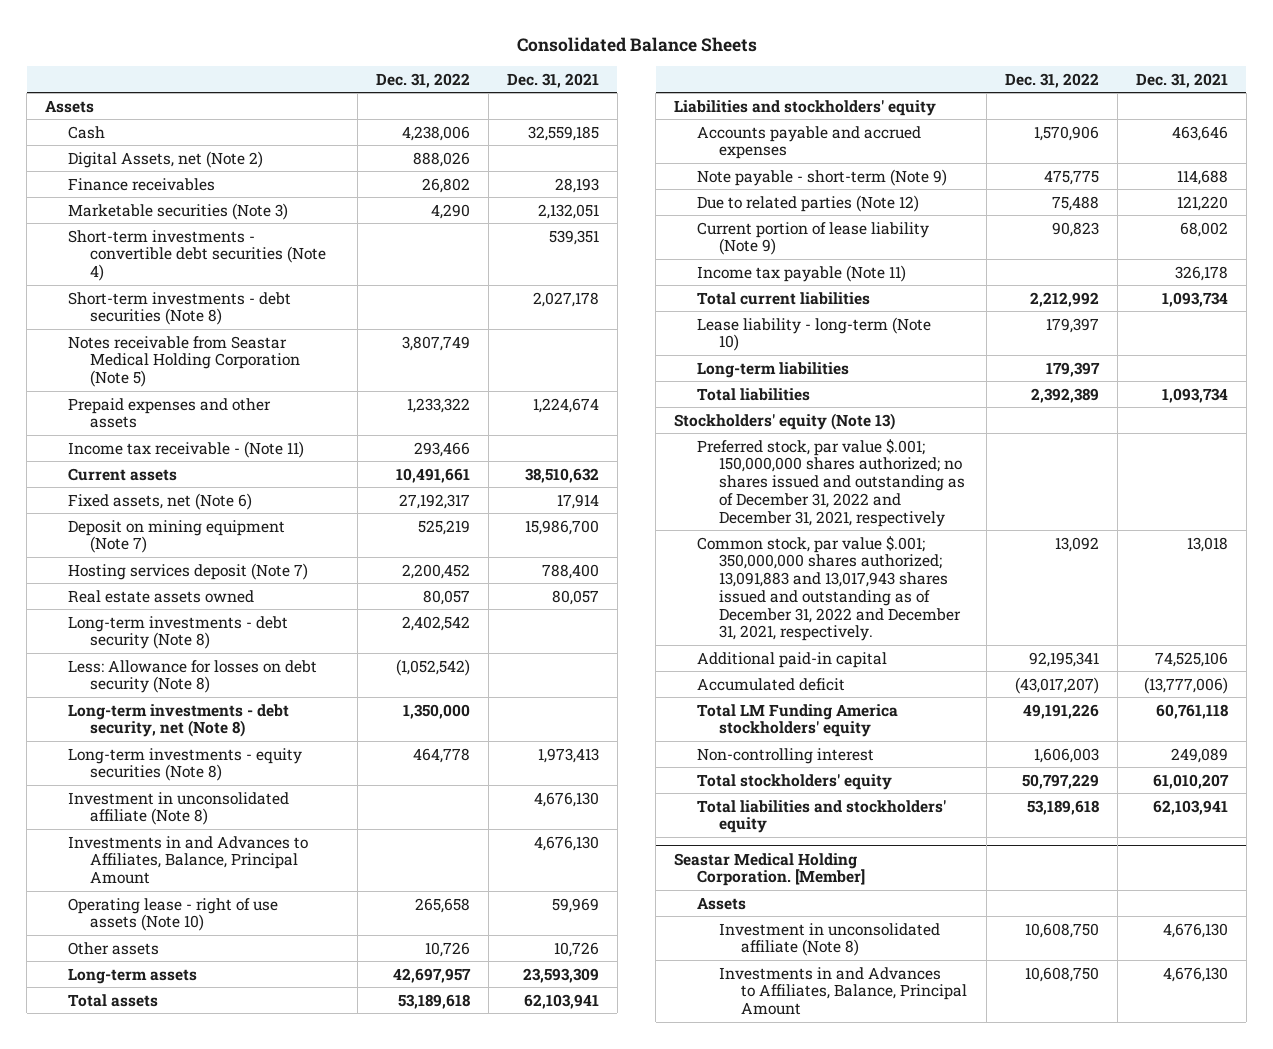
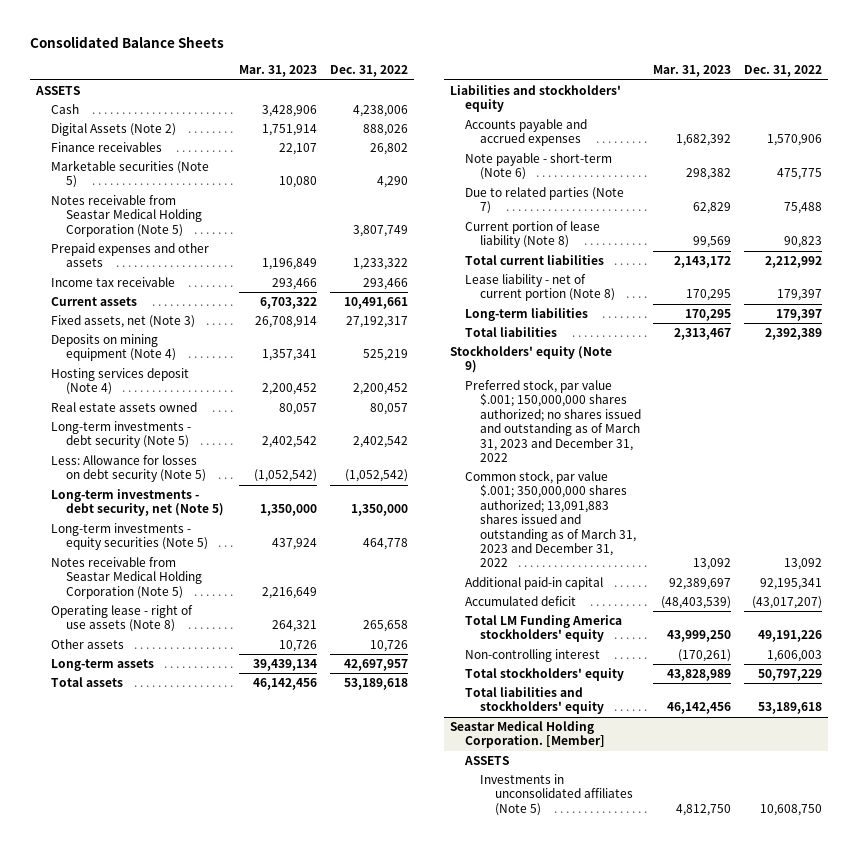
- | Dec. 31, 2022 | Dec. 31, 2021
+ | Mar. 31, 2023 | Dec. 31, 2022
- Assets
+ ASSETS
- Digital Assets, net (Note 2) | 888,026 |
+ Digital Assets (Note 2) | 1,751,914 | 888,026
- Marketable securities (Note 3) | 4,290 | 2,132,051
- Short-term investments - convertible debt securities (Note 4) | | 539,351
- Short-term investments - debt securities (Note 8) | | 2,027,178
+ Marketable securities (Note 5) | 10,080 | 4,290
- Income tax receivable - (Note 11) | 293,466 |
+ Income tax receivable | 293,466 | 293,466
- Fixed assets, net (Note 6) | 27,192,317 | 17,914
- Deposit on mining equipment (Note 7) | 525,219 | 15,986,700
- Hosting services deposit (Note 7) | 2,200,452 | 788,400
+ Fixed assets, net (Note 3) | 26,708,914 | 27,192,317
+ Deposits on mining equipment (Note 4) | 1,357,341 | 525,219
+ Hosting services deposit (Note 4) | 2,200,452 | 2,200,452
- Long-term investments - debt security (Note 8) | 2,402,542 |
- Less: Allowance for losses on debt security (Note 8) | (1,052,542) |
- Long-term investments - debt security, net (Note 8) | 1,350,000 |
- Long-term investments - equity securities (Note 8) | 464,778 | 1,973,413
- Investment in unconsolidated affiliate (Note 8) | | 4,676,130
- Investments in and Advances to Affiliates, Balance, Principal Amount | | 4,676,130
- Operating lease - right of use assets (Note 10) | 265,658 | 59,969
+ Long-term investments - debt security (Note 5) | 2,402,542 | 2,402,542
+ Less: Allowance for losses on debt security (Note 5) | (1,052,542) | (1,052,542)
+ Long-term investments - debt security, net (Note 5) | 1,350,000 | 1,350,000
+ Long-term investments - equity securities (Note 5) | 437,924 | 464,778
+ Notes receivable from Seastar Medical Holding Corporation (Note 5) | 2,216,649 |
+ Operating lease - right of use assets (Note 8) | 264,321 | 265,658
- Note payable - short-term (Note 9) | 475,775 | 114,688
- Due to related parties (Note 12) | 75,488 | 121,220
- Current portion of lease liability (Note 9) | 90,823 | 68,002
- Income tax payable (Note 11) | | 326,178
+ Note payable - short-term (Note 6) | 298,382 | 475,775
+ Due to related parties (Note 7) | 62,829 | 75,488
+ Current portion of lease liability (Note 8) | 99,569 | 90,823
- Lease liability - long-term (Note 10) | 179,397 |
+ Lease liability - net of current portion (Note 8) | 170,295 | 179,397
- Stockholders' equity (Note 13)
- Preferred stock, par value $.001; 150,000,000 shares authorized; no shares issued and outstanding as of December 31, 2022 and December 31, 2021, respectively
- Common stock, par value $.001; 350,000,000 shares authorized; 13,091,883 and 13,017,943 shares issued and outstanding as of December 31, 2022 and December 31, 2021, respectively. | 13,092 | 13,018
+ Stockholders' equity (Note 9)
+ Preferred stock, par value $.001; 150,000,000 shares authorized; no shares issued and outstanding as of March 31, 2023 and December 31, 2022
+ Common stock, par value $.001; 350,000,000 shares authorized; 13,091,883 shares issued and outstanding as of March 31, 2023 and December 31, 2022 | 13,092 | 13,092
@ Seastar Medical Holding Corporation. [Member]
- Assets
- Investment in unconsolidated affiliate (Note 8) | 10,608,750 | 4,676,130
- Investments in and Advances to Affiliates, Balance, Principal Amount | 10,608,750 | 4,676,130
+ ASSETS
+ Investments in unconsolidated affiliates (Note 5) | 4,812,750 | 10,608,750

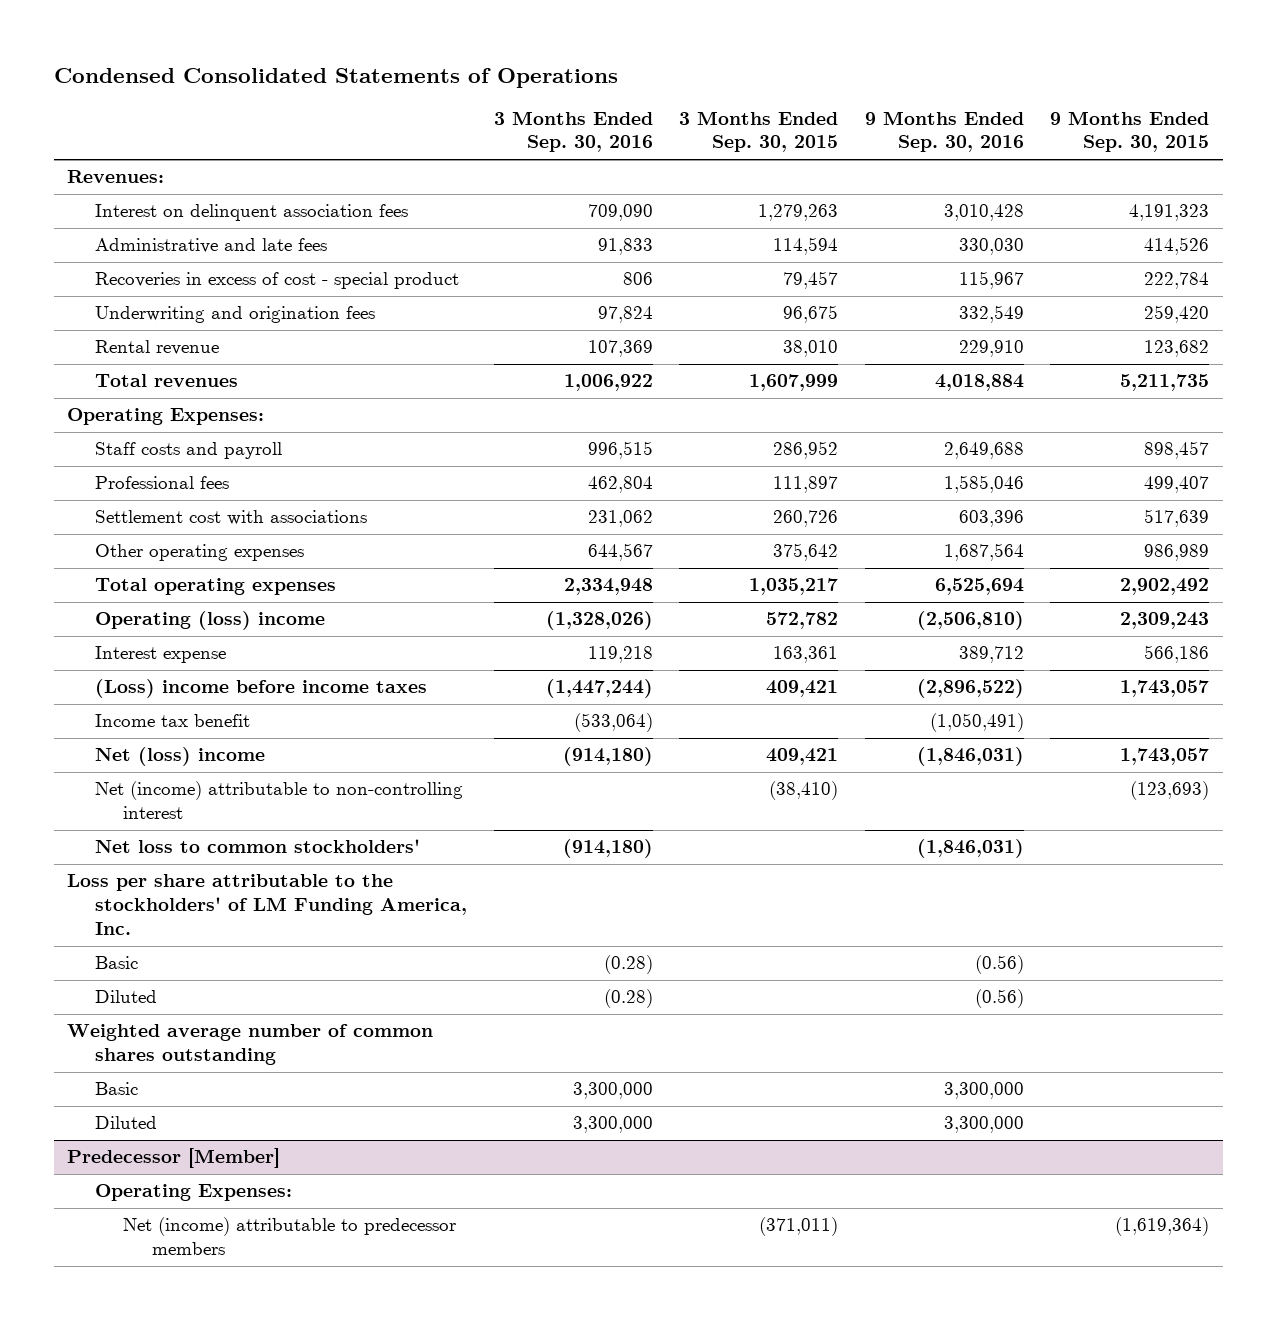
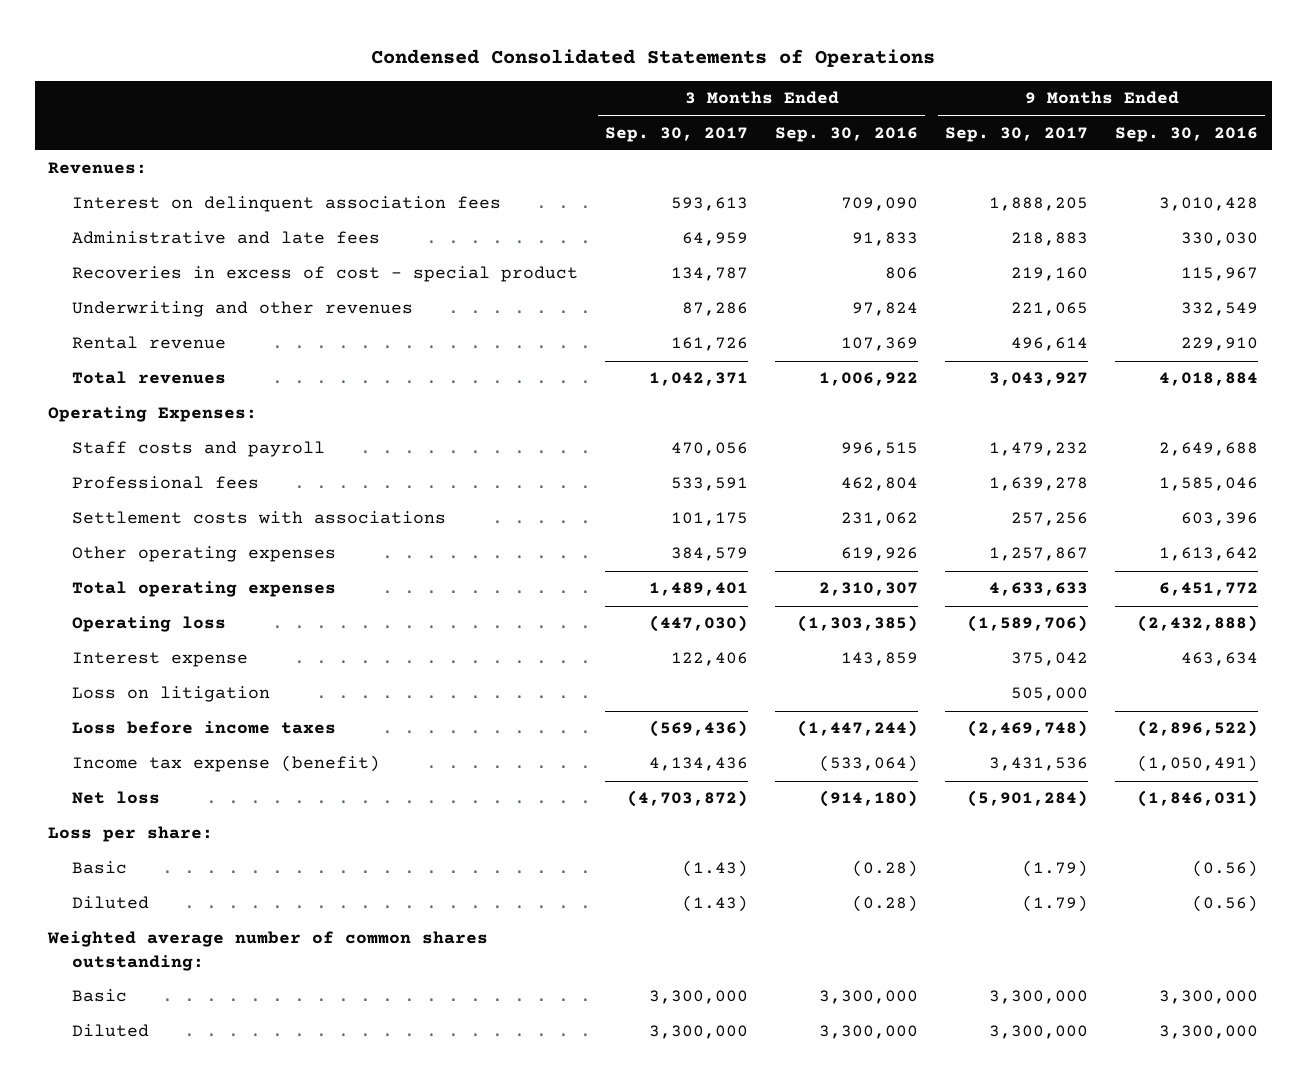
- | 3 Months Ended Sep. 30, 2016 | 3 Months Ended Sep. 30, 2015 | 9 Months Ended Sep. 30, 2016 | 9 Months Ended Sep. 30, 2015
+ | 3 Months Ended Sep. 30, 2017 | 3 Months Ended Sep. 30, 2016 | 9 Months Ended Sep. 30, 2017 | 9 Months Ended Sep. 30, 2016
- Underwriting and origination fees | 97,824 | 96,675 | 332,549 | 259,420
+ Underwriting and other revenues | 87,286 | 97,824 | 221,065 | 332,549
- Settlement cost with associations | 231,062 | 260,726 | 603,396 | 517,639
- Other operating expenses | 644,567 | 375,642 | 1,687,564 | 986,989
- Total operating expenses | 2,334,948 | 1,035,217 | 6,525,694 | 2,902,492
- Operating (loss) income | (1,328,026) | 572,782 | (2,506,810) | 2,309,243
- Interest expense | 119,218 | 163,361 | 389,712 | 566,186
- (Loss) income before income taxes | (1,447,244) | 409,421 | (2,896,522) | 1,743,057
- Income tax benefit | (533,064) | | (1,050,491) |
- Net (loss) income | (914,180) | 409,421 | (1,846,031) | 1,743,057
- Net (income) attributable to non-controlling interest | | (38,410) | | (123,693)
- Net loss to common stockholders' | (914,180) | | (1,846,031) |
- Loss per share attributable to the stockholders' of LM Funding America, Inc.
+ Settlement costs with associations | 101,175 | 231,062 | 257,256 | 603,396
+ Other operating expenses | 384,579 | 619,926 | 1,257,867 | 1,613,642
+ Total operating expenses | 1,489,401 | 2,310,307 | 4,633,633 | 6,451,772
+ Operating loss | (447,030) | (1,303,385) | (1,589,706) | (2,432,888)
+ Interest expense | 122,406 | 143,859 | 375,042 | 463,634
+ Loss on litigation | | | 505,000 |
+ Loss before income taxes | (569,436) | (1,447,244) | (2,469,748) | (2,896,522)
+ Income tax expense (benefit) | 4,134,436 | (533,064) | 3,431,536 | (1,050,491)
+ Net loss | (4,703,872) | (914,180) | (5,901,284) | (1,846,031)
+ Loss per share:
- Weighted average number of common shares outstanding
+ Weighted average number of common shares outstanding:
- Predecessor [Member]
- Operating Expenses:
- Net (income) attributable to predecessor members | | (371,011) | | (1,619,364)

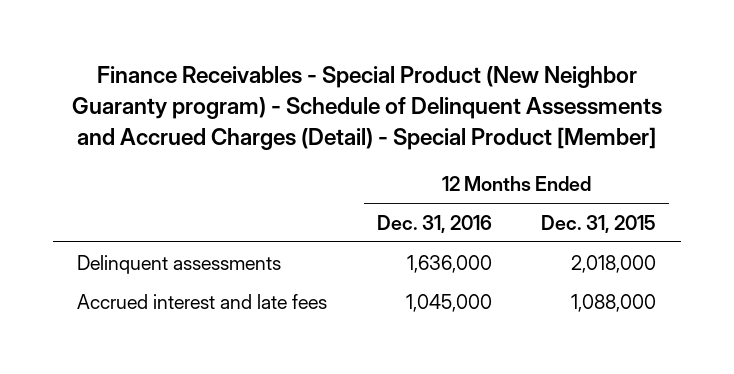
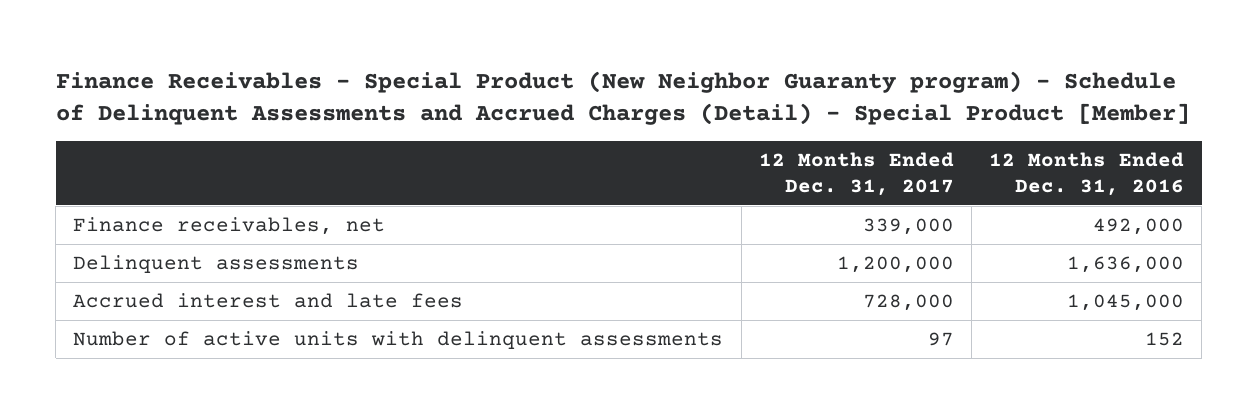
- | 12 Months Ended Dec. 31, 2016 | 12 Months Ended Dec. 31, 2015
+ | 12 Months Ended Dec. 31, 2017 | 12 Months Ended Dec. 31, 2016
+ Finance receivables, net | 339,000 | 492,000
+ Number of active units with delinquent assessments | 97 | 152

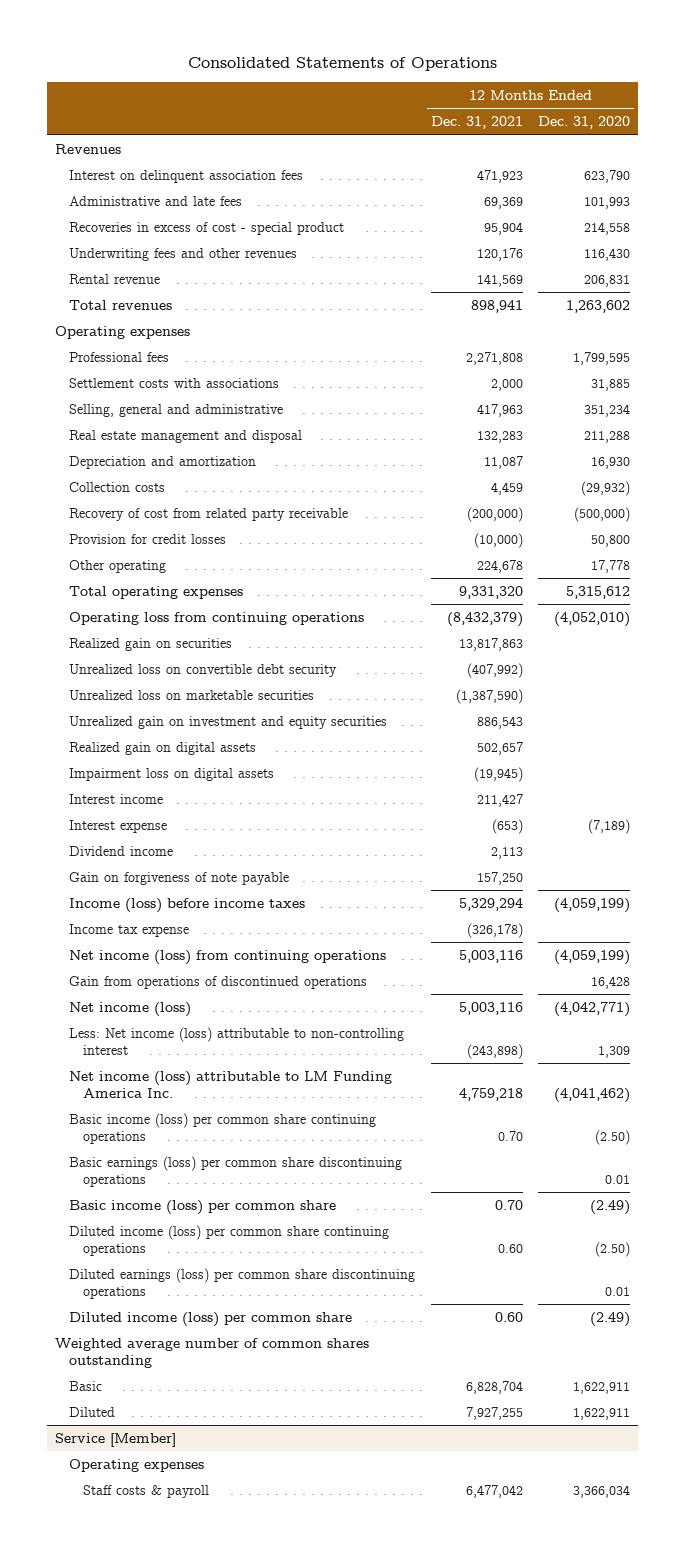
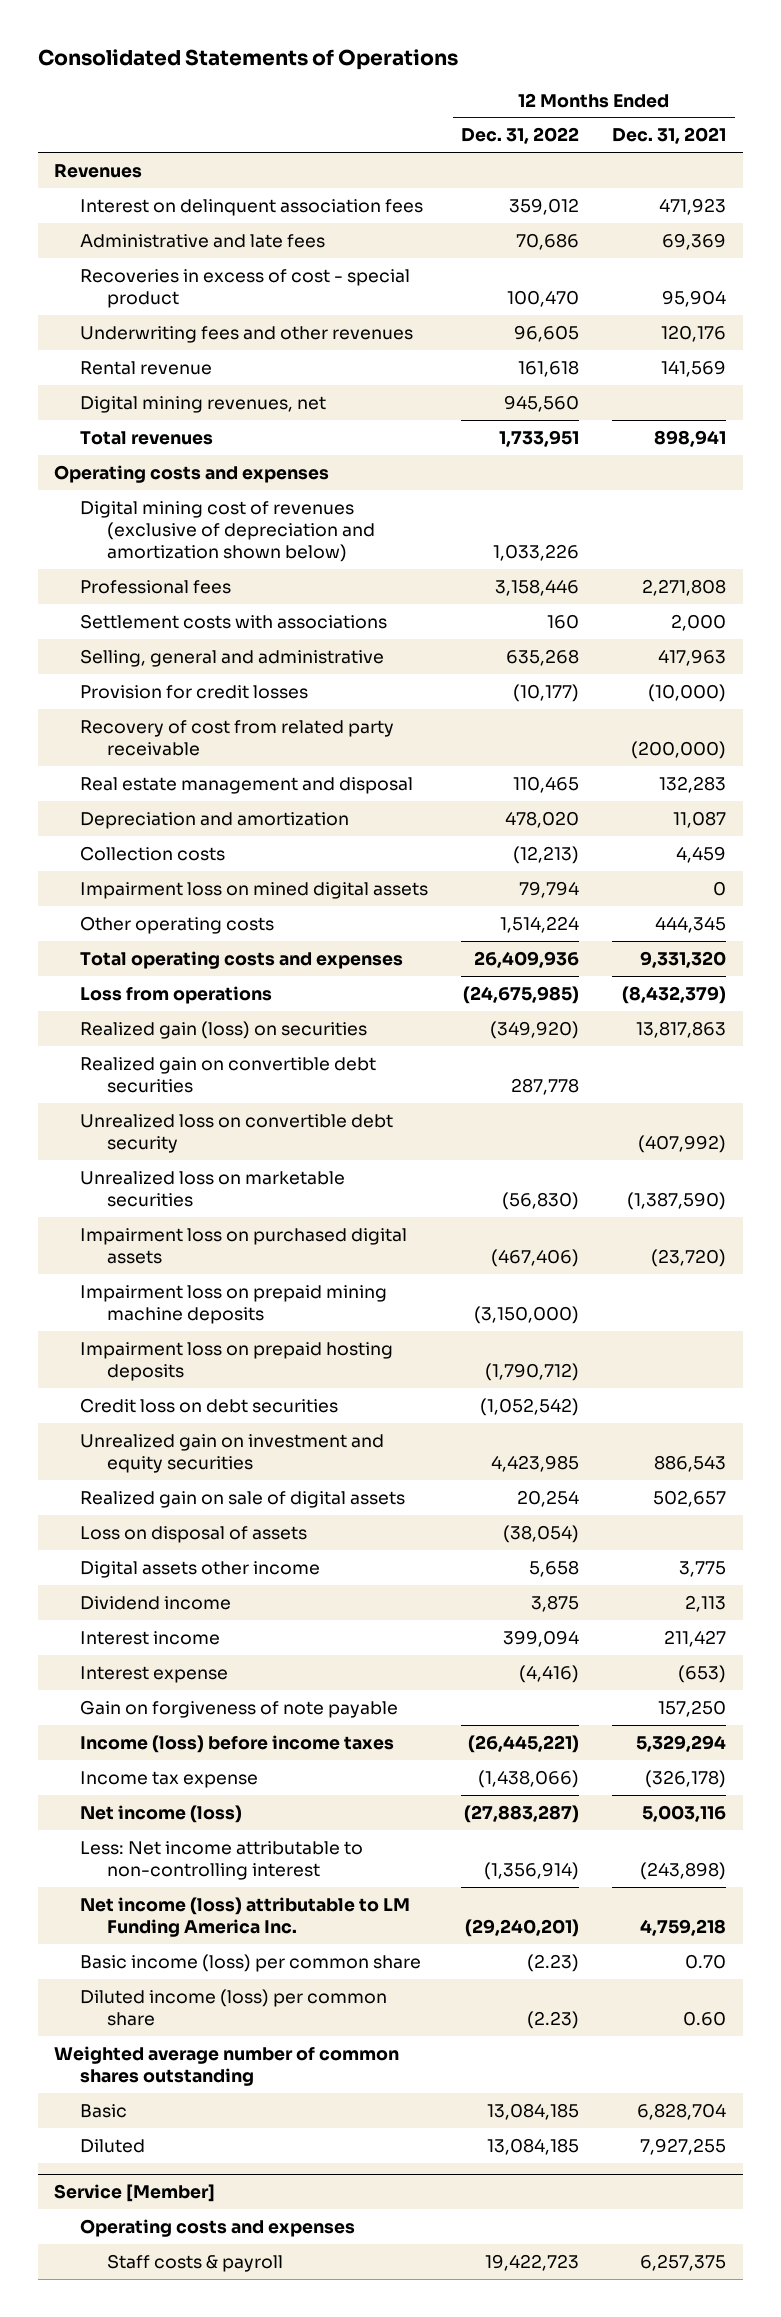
- | 12 Months Ended Dec. 31, 2021 | 12 Months Ended Dec. 31, 2020
+ | 12 Months Ended Dec. 31, 2022 | 12 Months Ended Dec. 31, 2021
+ Digital mining revenues, net | 945,560 |
- Operating expenses
+ Operating costs and expenses
+ Digital mining cost of revenues (exclusive of depreciation and amortization shown below) | 1,033,226 |
moved up: Provision for credit losses | (10,177) | (10,000)
moved up: Recovery of cost from related party receivable | | (200,000)
- Other operating | 224,678 | 17,778
- Total operating expenses | 9,331,320 | 5,315,612
- Operating loss from continuing operations | (8,432,379) | (4,052,010)
- Realized gain on securities | 13,817,863 |
+ Impairment loss on mined digital assets | 79,794 | 0
+ Other operating costs | 1,514,224 | 444,345
+ Total operating costs and expenses | 26,409,936 | 9,331,320
+ Loss from operations | (24,675,985) | (8,432,379)
+ Realized gain (loss) on securities | (349,920) | 13,817,863
+ Realized gain on convertible debt securities | 287,778 |
+ Impairment loss on purchased digital assets | (467,406) | (23,720)
+ Impairment loss on prepaid mining machine deposits | (3,150,000) |
+ Impairment loss on prepaid hosting deposits | (1,790,712) |
+ Credit loss on debt securities | (1,052,542) |
- Realized gain on digital assets | 502,657 |
- Impairment loss on digital assets | (19,945) |
+ Realized gain on sale of digital assets | 20,254 | 502,657
+ Loss on disposal of assets | (38,054) |
+ Digital assets other income | 5,658 | 3,775
moved up: Dividend income | 3,875 | 2,113
- Net income (loss) from continuing operations | 5,003,116 | (4,059,199)
- Gain from operations of discontinued operations | | 16,428
- Less: Net income (loss) attributable to non-controlling interest | (243,898) | 1,309
+ Less: Net income attributable to non-controlling interest | (1,356,914) | (243,898)
- Basic income (loss) per common share continuing operations | 0.70 | (2.50)
- Basic earnings (loss) per common share discontinuing operations | | 0.01
- Diluted income (loss) per common share continuing operations | 0.60 | (2.50)
- Diluted earnings (loss) per common share discontinuing operations | | 0.01
@ Service [Member]
- Operating expenses
- Staff costs & payroll | 6,477,042 | 3,366,034
+ Operating costs and expenses
+ Staff costs & payroll | 19,422,723 | 6,257,375

